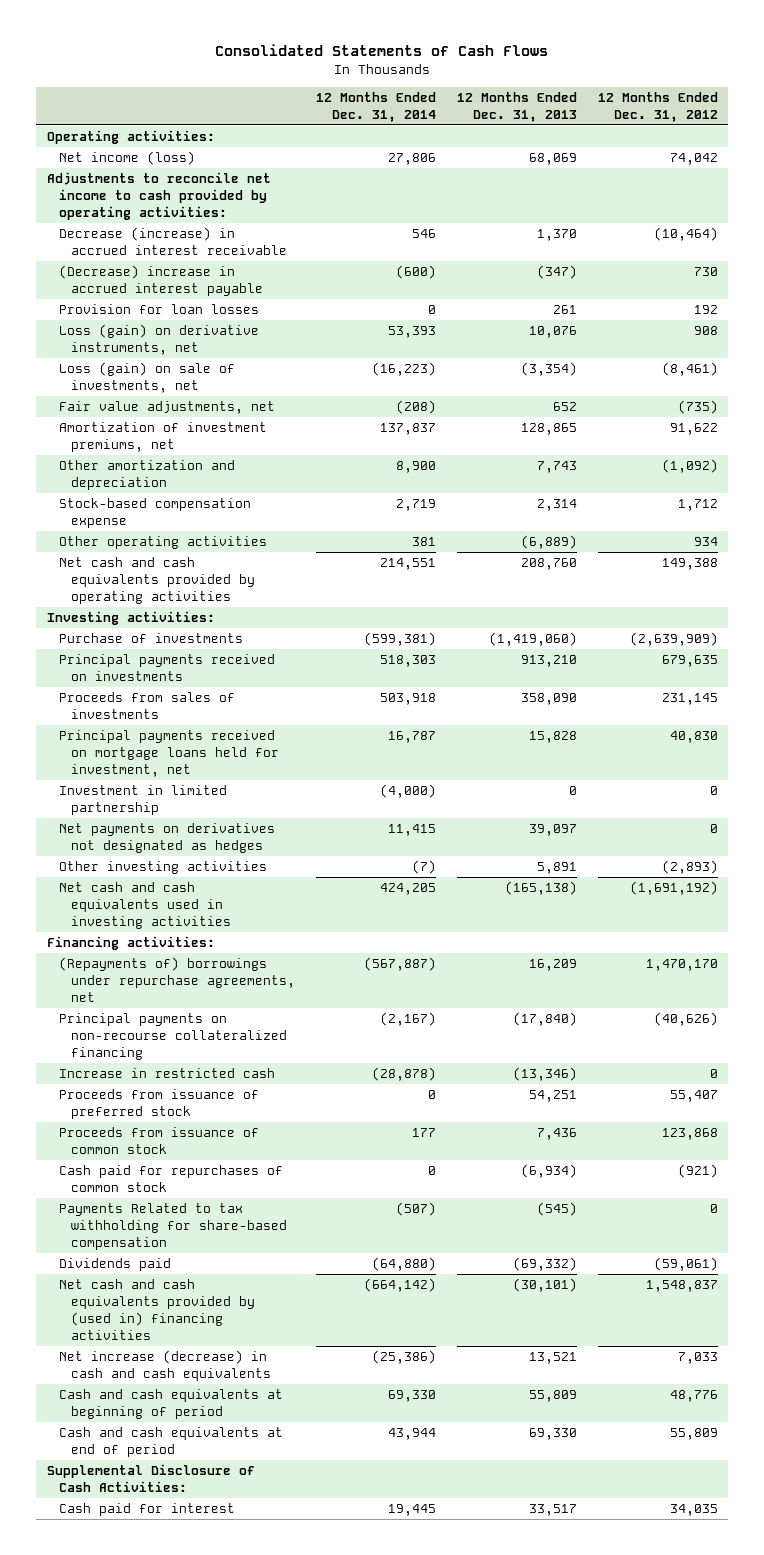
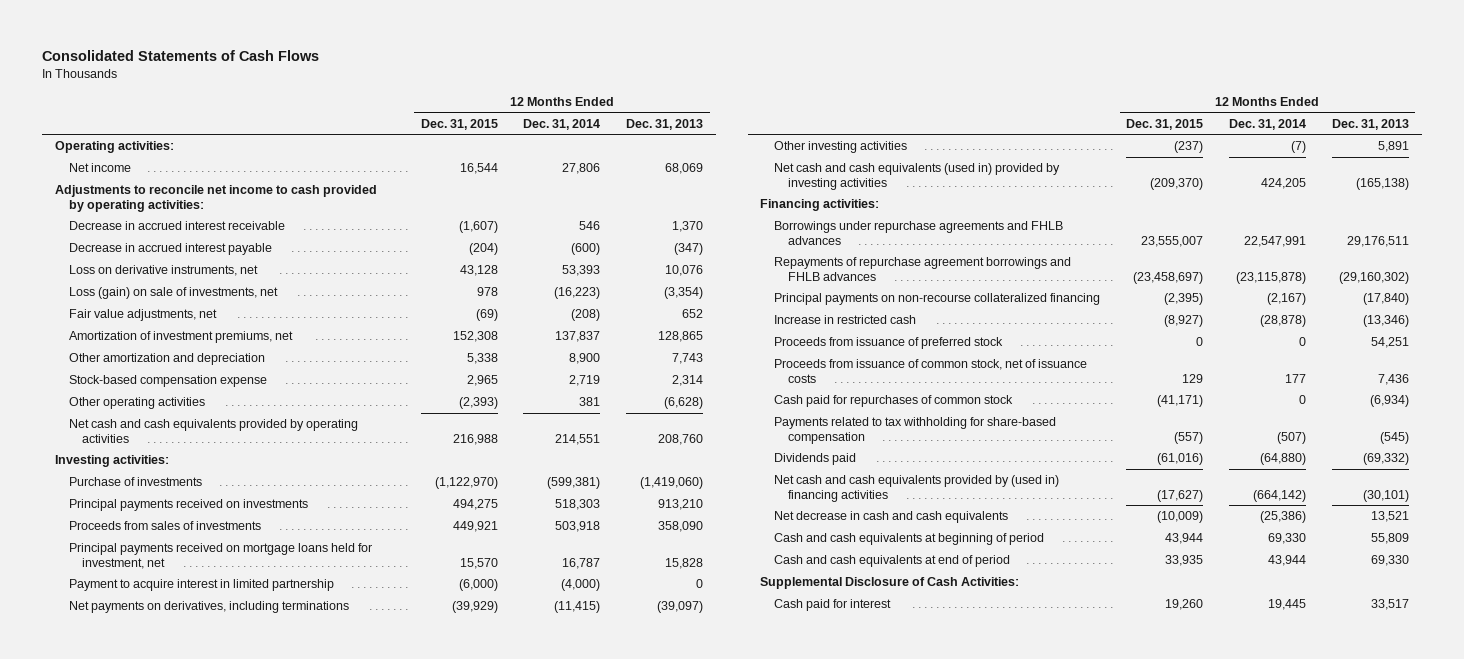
- | 12 Months Ended Dec. 31, 2014 | 12 Months Ended Dec. 31, 2013 | 12 Months Ended Dec. 31, 2012
+ | 12 Months Ended Dec. 31, 2015 | 12 Months Ended Dec. 31, 2014 | 12 Months Ended Dec. 31, 2013
- Net income (loss) | 27,806 | 68,069 | 74,042
+ Net income | 16,544 | 27,806 | 68,069
- Decrease (increase) in accrued interest receivable | 546 | 1,370 | (10,464)
- (Decrease) increase in accrued interest payable | (600) | (347) | 730
- Provision for loan losses | 0 | 261 | 192
- Loss (gain) on derivative instruments, net | 53,393 | 10,076 | 908
+ Decrease in accrued interest receivable | (1,607) | 546 | 1,370
+ Decrease in accrued interest payable | (204) | (600) | (347)
+ Loss on derivative instruments, net | 43,128 | 53,393 | 10,076
- Other operating activities | 381 | (6,889) | 934
+ Other operating activities | (2,393) | 381 | (6,628)
- Investment in limited partnership | (4,000) | 0 | 0
- Net payments on derivatives not designated as hedges | 11,415 | 39,097 | 0
+ Payment to acquire interest in limited partnership | (6,000) | (4,000) | 0
+ Net payments on derivatives, including terminations | (39,929) | (11,415) | (39,097)
- Net cash and cash equivalents used in investing activities | 424,205 | (165,138) | (1,691,192)
+ Net cash and cash equivalents (used in) provided by investing activities | (209,370) | 424,205 | (165,138)
- (Repayments of) borrowings under repurchase agreements, net | (567,887) | 16,209 | 1,470,170
+ Borrowings under repurchase agreements and FHLB advances | 23,555,007 | 22,547,991 | 29,176,511
+ Repayments of repurchase agreement borrowings and FHLB advances | (23,458,697) | (23,115,878) | (29,160,302)
- Proceeds from issuance of common stock | 177 | 7,436 | 123,868
+ Proceeds from issuance of common stock, net of issuance costs | 129 | 177 | 7,436
- Payments Related to tax withholding for share-based compensation | (507) | (545) | 0
+ Payments related to tax withholding for share-based compensation | (557) | (507) | (545)
- Net increase (decrease) in cash and cash equivalents | (25,386) | 13,521 | 7,033
+ Net decrease in cash and cash equivalents | (10,009) | (25,386) | 13,521

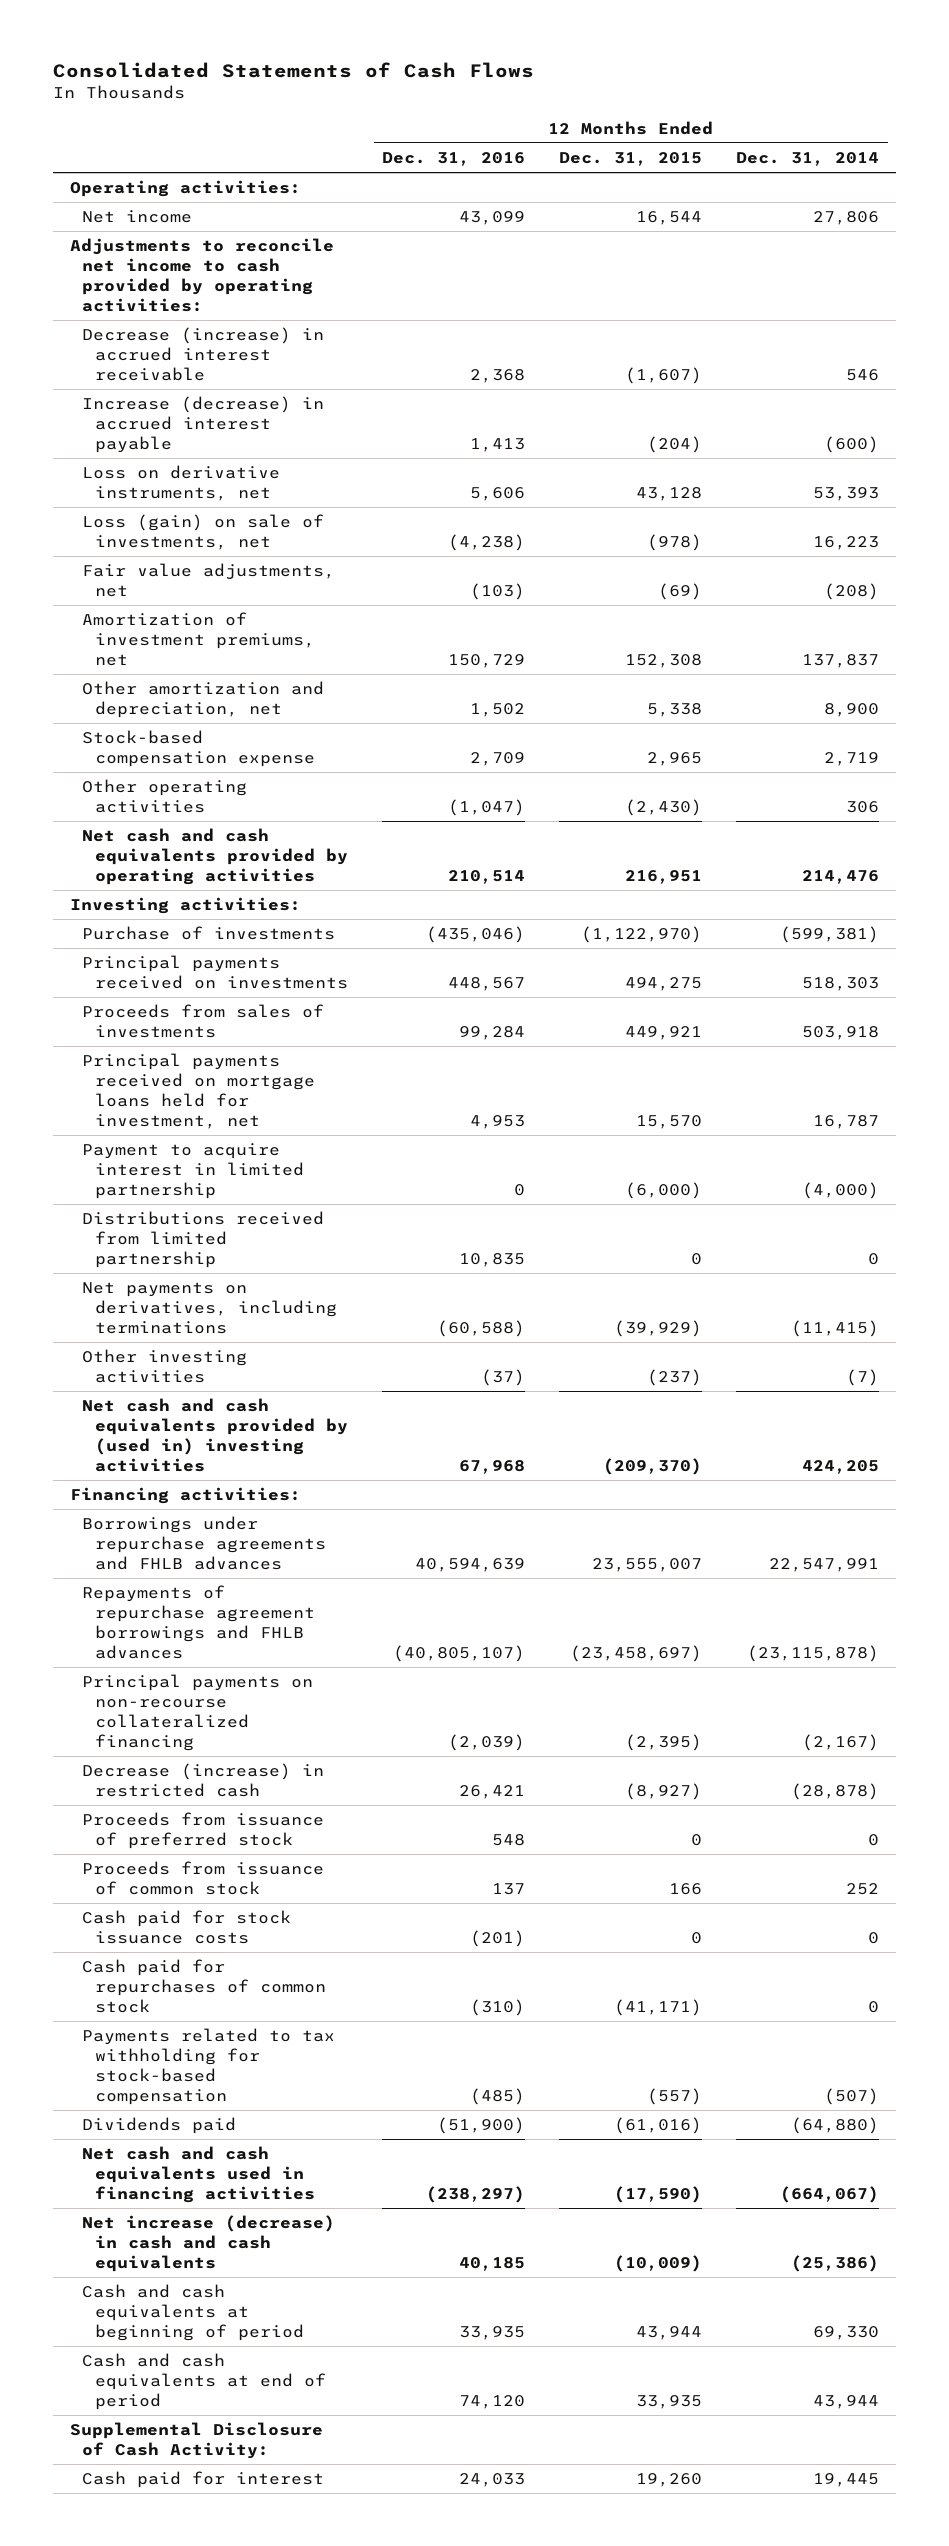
- | 12 Months Ended Dec. 31, 2015 | 12 Months Ended Dec. 31, 2014 | 12 Months Ended Dec. 31, 2013
+ | 12 Months Ended Dec. 31, 2016 | 12 Months Ended Dec. 31, 2015 | 12 Months Ended Dec. 31, 2014
- Decrease in accrued interest receivable | (1,607) | 546 | 1,370
- Decrease in accrued interest payable | (204) | (600) | (347)
+ Decrease (increase) in accrued interest receivable | 2,368 | (1,607) | 546
+ Increase (decrease) in accrued interest payable | 1,413 | (204) | (600)
- Loss (gain) on sale of investments, net | 978 | (16,223) | (3,354)
+ Loss (gain) on sale of investments, net | (4,238) | (978) | 16,223
- Other amortization and depreciation | 5,338 | 8,900 | 7,743
+ Other amortization and depreciation, net | 1,502 | 5,338 | 8,900
- Other operating activities | (2,393) | 381 | (6,628)
- Net cash and cash equivalents provided by operating activities | 216,988 | 214,551 | 208,760
+ Other operating activities | (1,047) | (2,430) | 306
+ Net cash and cash equivalents provided by operating activities | 210,514 | 216,951 | 214,476
+ Distributions received from limited partnership | 10,835 | 0 | 0
- Net cash and cash equivalents (used in) provided by investing activities | (209,370) | 424,205 | (165,138)
+ Net cash and cash equivalents provided by (used in) investing activities | 67,968 | (209,370) | 424,205
- Increase in restricted cash | (8,927) | (28,878) | (13,346)
+ Decrease (increase) in restricted cash | 26,421 | (8,927) | (28,878)
- Proceeds from issuance of common stock, net of issuance costs | 129 | 177 | 7,436
+ Proceeds from issuance of common stock | 137 | 166 | 252
+ Cash paid for stock issuance costs | (201) | 0 | 0
- Payments related to tax withholding for share-based compensation | (557) | (507) | (545)
+ Payments related to tax withholding for stock-based compensation | (485) | (557) | (507)
- Net cash and cash equivalents provided by (used in) financing activities | (17,627) | (664,142) | (30,101)
- Net decrease in cash and cash equivalents | (10,009) | (25,386) | 13,521
+ Net cash and cash equivalents used in financing activities | (238,297) | (17,590) | (664,067)
+ Net increase (decrease) in cash and cash equivalents | 40,185 | (10,009) | (25,386)
- Supplemental Disclosure of Cash Activities:
+ Supplemental Disclosure of Cash Activity:

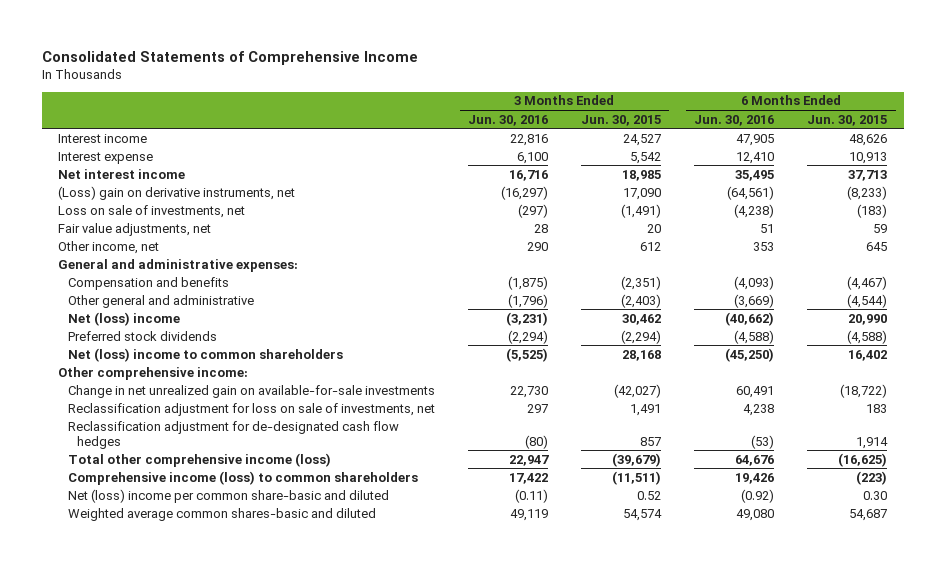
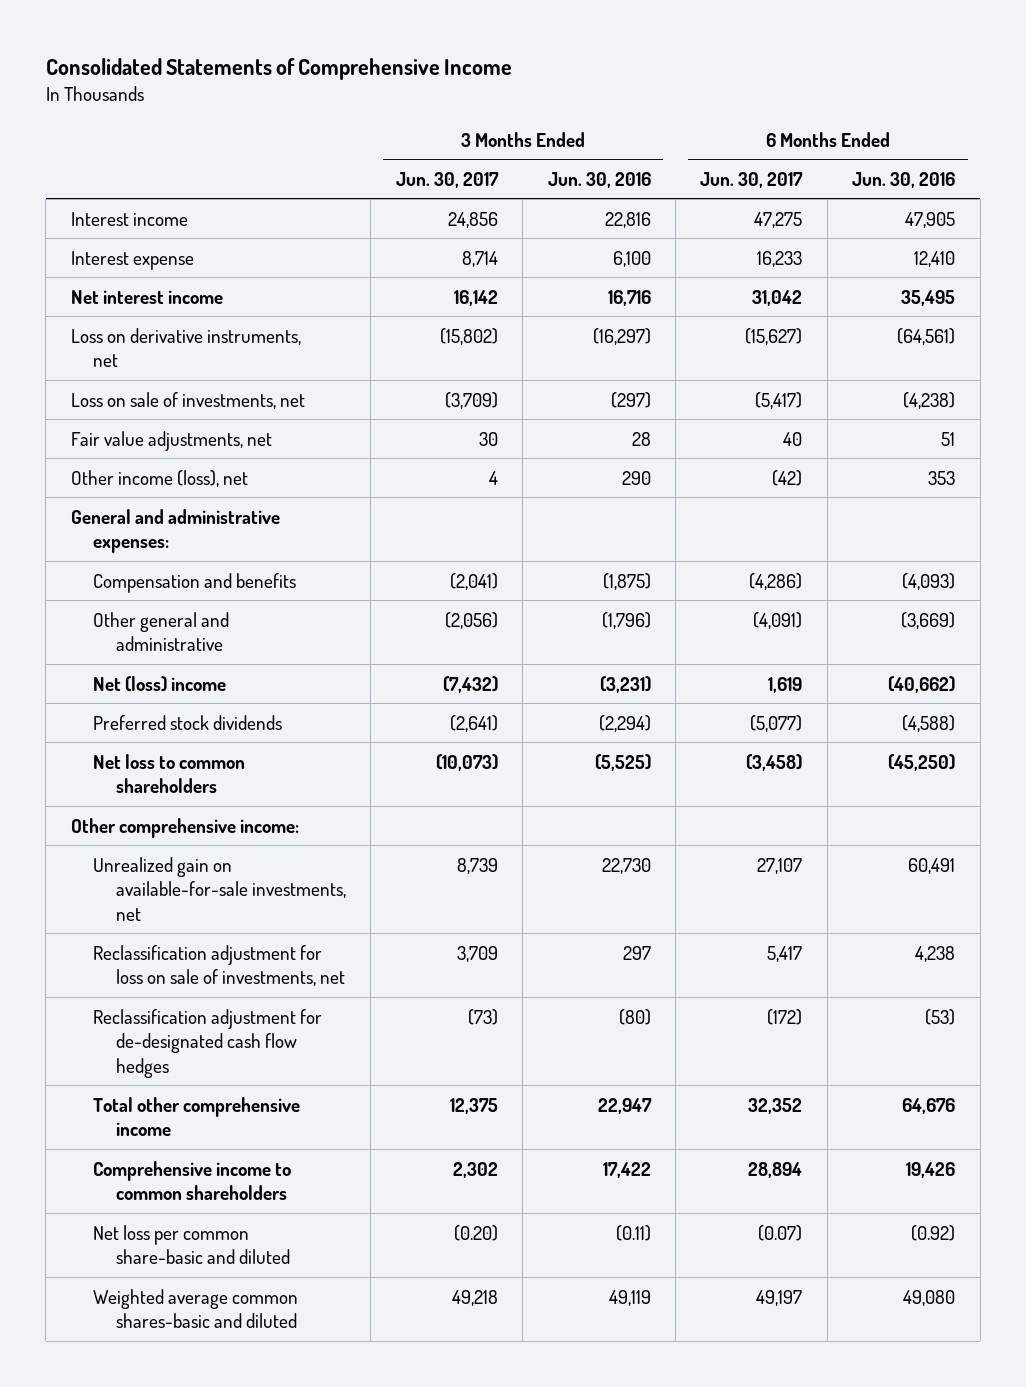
- | 3 Months Ended Jun. 30, 2016 | 3 Months Ended Jun. 30, 2015 | 6 Months Ended Jun. 30, 2016 | 6 Months Ended Jun. 30, 2015
+ | 3 Months Ended Jun. 30, 2017 | 3 Months Ended Jun. 30, 2016 | 6 Months Ended Jun. 30, 2017 | 6 Months Ended Jun. 30, 2016
- (Loss) gain on derivative instruments, net | (16,297) | 17,090 | (64,561) | (8,233)
+ Loss on derivative instruments, net | (15,802) | (16,297) | (15,627) | (64,561)
- Other income, net | 290 | 612 | 353 | 645
+ Other income (loss), net | 4 | 290 | (42) | 353
- Net (loss) income to common shareholders | (5,525) | 28,168 | (45,250) | 16,402
+ Net loss to common shareholders | (10,073) | (5,525) | (3,458) | (45,250)
- Change in net unrealized gain on available-for-sale investments | 22,730 | (42,027) | 60,491 | (18,722)
+ Unrealized gain on available-for-sale investments, net | 8,739 | 22,730 | 27,107 | 60,491
- Total other comprehensive income (loss) | 22,947 | (39,679) | 64,676 | (16,625)
- Comprehensive income (loss) to common shareholders | 17,422 | (11,511) | 19,426 | (223)
- Net (loss) income per common share-basic and diluted | (0.11) | 0.52 | (0.92) | 0.30
+ Total other comprehensive income | 12,375 | 22,947 | 32,352 | 64,676
+ Comprehensive income to common shareholders | 2,302 | 17,422 | 28,894 | 19,426
+ Net loss per common share-basic and diluted | (0.20) | (0.11) | (0.07) | (0.92)

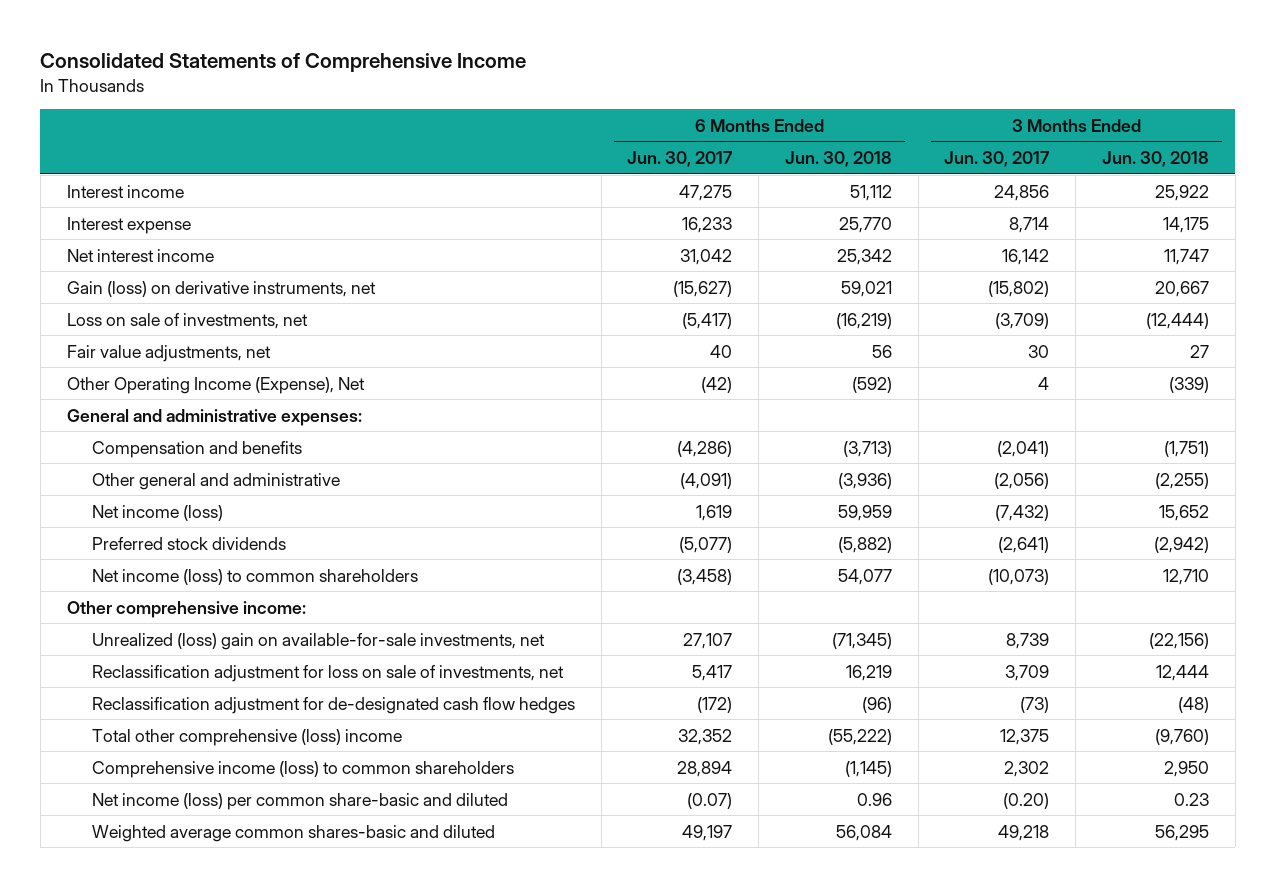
- | 3 Months Ended Jun. 30, 2017 | 3 Months Ended Jun. 30, 2016 | 6 Months Ended Jun. 30, 2017 | 6 Months Ended Jun. 30, 2016
+ | 6 Months Ended Jun. 30, 2017 | 6 Months Ended Jun. 30, 2018 | 3 Months Ended Jun. 30, 2017 | 3 Months Ended Jun. 30, 2018
- Loss on derivative instruments, net | (15,802) | (16,297) | (15,627) | (64,561)
+ Gain (loss) on derivative instruments, net | (15,627) | 59,021 | (15,802) | 20,667
- Other income (loss), net | 4 | 290 | (42) | 353
+ Other Operating Income (Expense), Net | (42) | (592) | 4 | (339)
- Net (loss) income | (7,432) | (3,231) | 1,619 | (40,662)
+ Net income (loss) | 1,619 | 59,959 | (7,432) | 15,652
- Net loss to common shareholders | (10,073) | (5,525) | (3,458) | (45,250)
+ Net income (loss) to common shareholders | (3,458) | 54,077 | (10,073) | 12,710
- Unrealized gain on available-for-sale investments, net | 8,739 | 22,730 | 27,107 | 60,491
+ Unrealized (loss) gain on available-for-sale investments, net | 27,107 | (71,345) | 8,739 | (22,156)
- Total other comprehensive income | 12,375 | 22,947 | 32,352 | 64,676
- Comprehensive income to common shareholders | 2,302 | 17,422 | 28,894 | 19,426
- Net loss per common share-basic and diluted | (0.20) | (0.11) | (0.07) | (0.92)
+ Total other comprehensive (loss) income | 32,352 | (55,222) | 12,375 | (9,760)
+ Comprehensive income (loss) to common shareholders | 28,894 | (1,145) | 2,302 | 2,950
+ Net income (loss) per common share-basic and diluted | (0.07) | 0.96 | (0.20) | 0.23

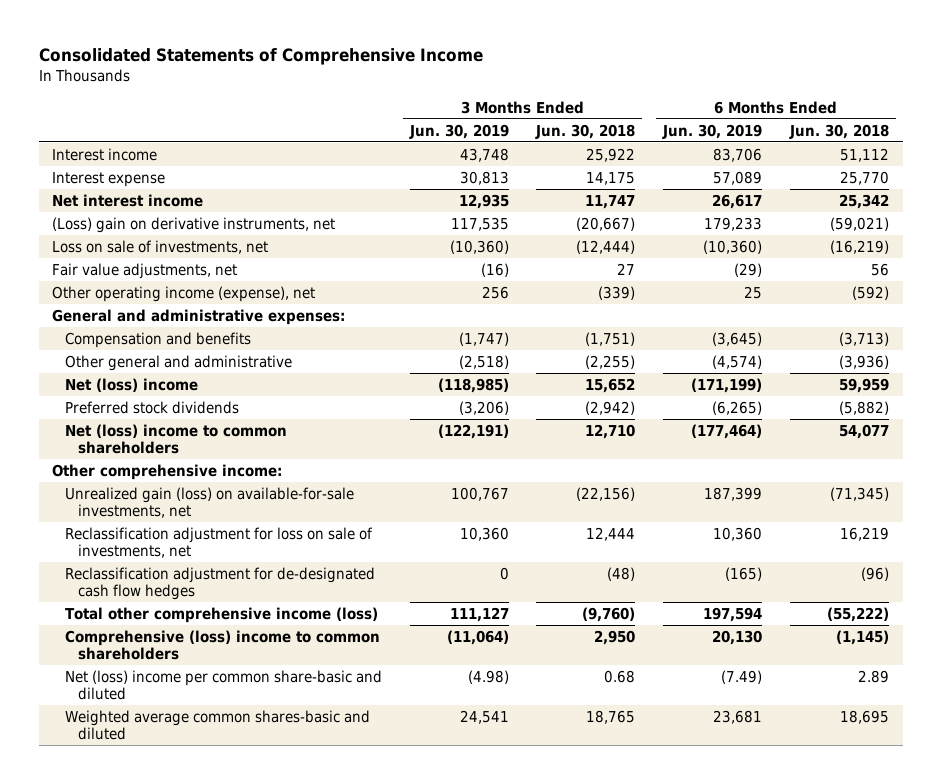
- | 6 Months Ended Jun. 30, 2017 | 6 Months Ended Jun. 30, 2018 | 3 Months Ended Jun. 30, 2017 | 3 Months Ended Jun. 30, 2018
+ | 3 Months Ended Jun. 30, 2019 | 3 Months Ended Jun. 30, 2018 | 6 Months Ended Jun. 30, 2019 | 6 Months Ended Jun. 30, 2018
- Gain (loss) on derivative instruments, net | (15,627) | 59,021 | (15,802) | 20,667
+ (Loss) gain on derivative instruments, net | 117,535 | (20,667) | 179,233 | (59,021)
- Other Operating Income (Expense), Net | (42) | (592) | 4 | (339)
+ Other operating income (expense), net | 256 | (339) | 25 | (592)
- Net income (loss) | 1,619 | 59,959 | (7,432) | 15,652
+ Net (loss) income | (118,985) | 15,652 | (171,199) | 59,959
- Net income (loss) to common shareholders | (3,458) | 54,077 | (10,073) | 12,710
+ Net (loss) income to common shareholders | (122,191) | 12,710 | (177,464) | 54,077
- Unrealized (loss) gain on available-for-sale investments, net | 27,107 | (71,345) | 8,739 | (22,156)
+ Unrealized gain (loss) on available-for-sale investments, net | 100,767 | (22,156) | 187,399 | (71,345)
- Total other comprehensive (loss) income | 32,352 | (55,222) | 12,375 | (9,760)
- Comprehensive income (loss) to common shareholders | 28,894 | (1,145) | 2,302 | 2,950
- Net income (loss) per common share-basic and diluted | (0.07) | 0.96 | (0.20) | 0.23
- Weighted average common shares-basic and diluted | 49,197 | 56,084 | 49,218 | 56,295
+ Total other comprehensive income (loss) | 111,127 | (9,760) | 197,594 | (55,222)
+ Comprehensive (loss) income to common shareholders | (11,064) | 2,950 | 20,130 | (1,145)
+ Net (loss) income per common share-basic and diluted | (4.98) | 0.68 | (7.49) | 2.89
+ Weighted average common shares-basic and diluted | 24,541 | 18,765 | 23,681 | 18,695

